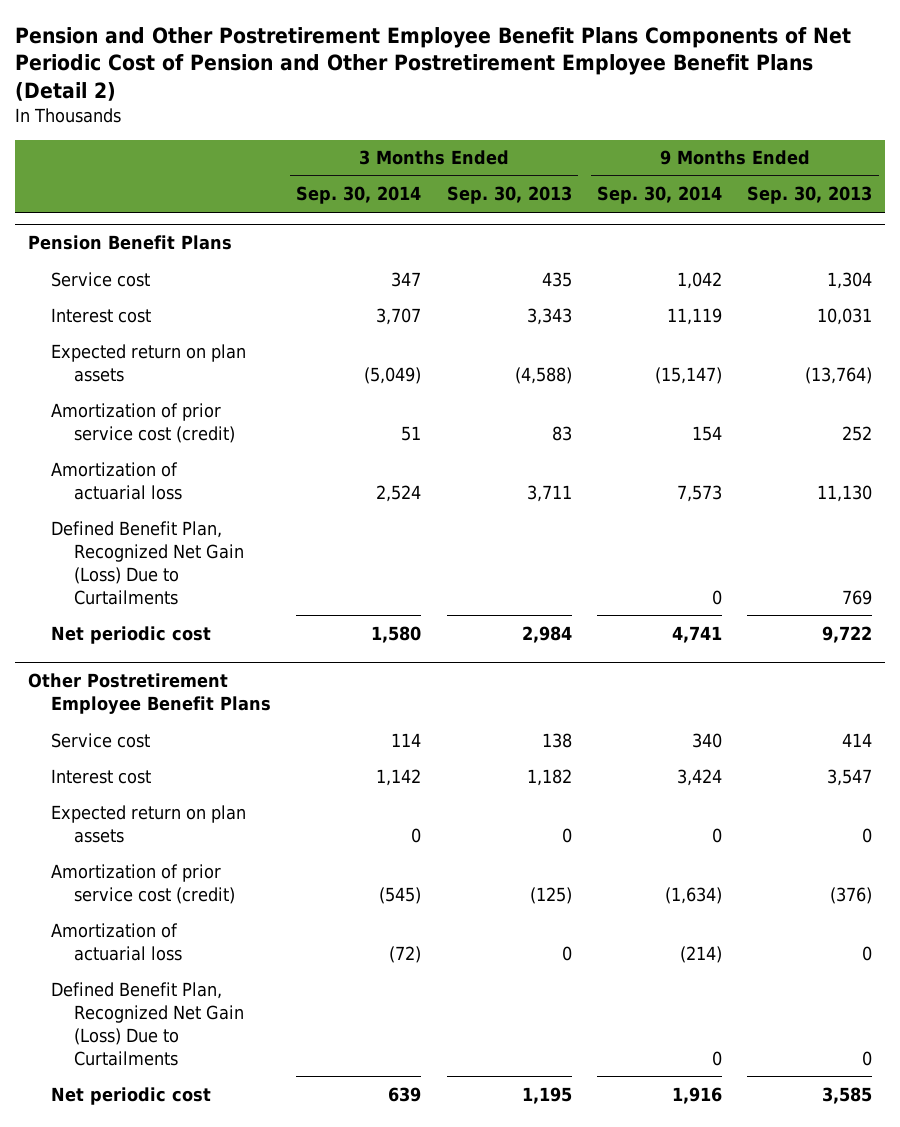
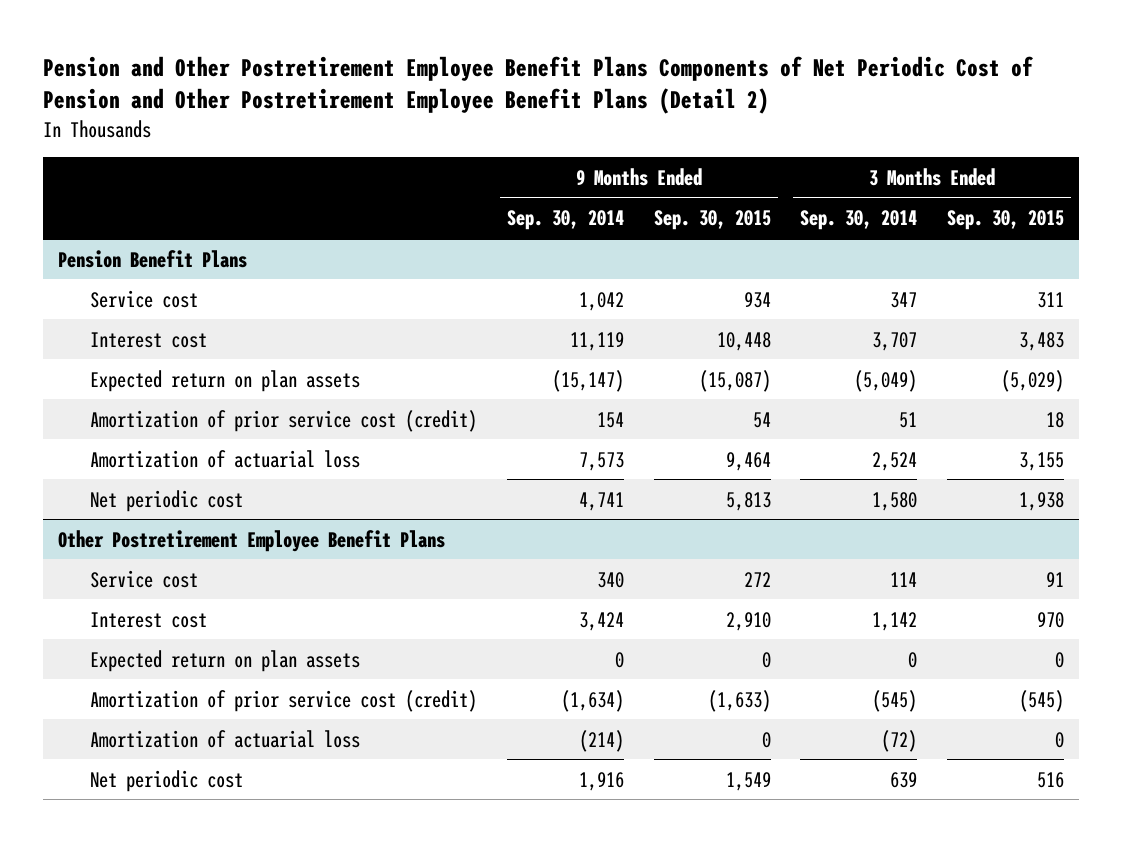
- | 3 Months Ended Sep. 30, 2014 | 3 Months Ended Sep. 30, 2013 | 9 Months Ended Sep. 30, 2014 | 9 Months Ended Sep. 30, 2013
+ | 9 Months Ended Sep. 30, 2014 | 9 Months Ended Sep. 30, 2015 | 3 Months Ended Sep. 30, 2014 | 3 Months Ended Sep. 30, 2015
@ Pension Benefit Plans
- Defined Benefit Plan, Recognized Net Gain (Loss) Due to Curtailments | | | 0 | 769
@ Other Postretirement Employee Benefit Plans
- Defined Benefit Plan, Recognized Net Gain (Loss) Due to Curtailments | | | 0 | 0

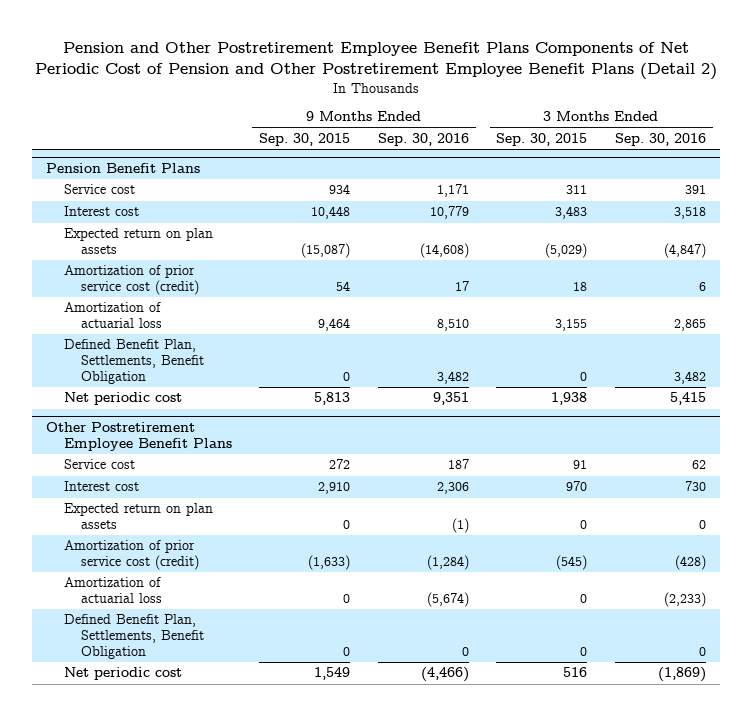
- | 9 Months Ended Sep. 30, 2014 | 9 Months Ended Sep. 30, 2015 | 3 Months Ended Sep. 30, 2014 | 3 Months Ended Sep. 30, 2015
+ | 9 Months Ended Sep. 30, 2015 | 9 Months Ended Sep. 30, 2016 | 3 Months Ended Sep. 30, 2015 | 3 Months Ended Sep. 30, 2016
@ Pension Benefit Plans
+ Defined Benefit Plan, Settlements, Benefit Obligation | 0 | 3,482 | 0 | 3,482
@ Other Postretirement Employee Benefit Plans
+ Defined Benefit Plan, Settlements, Benefit Obligation | 0 | 0 | 0 | 0

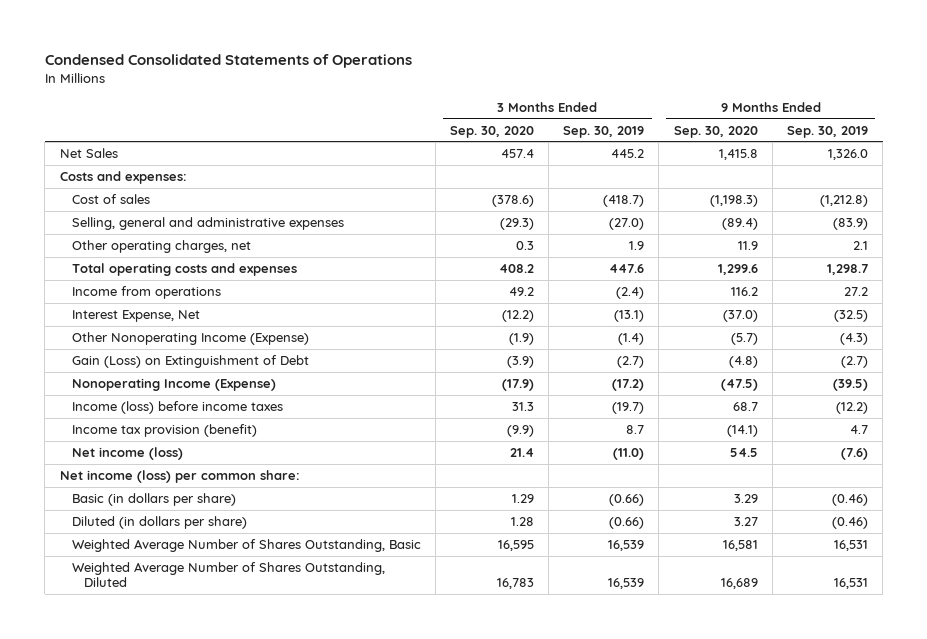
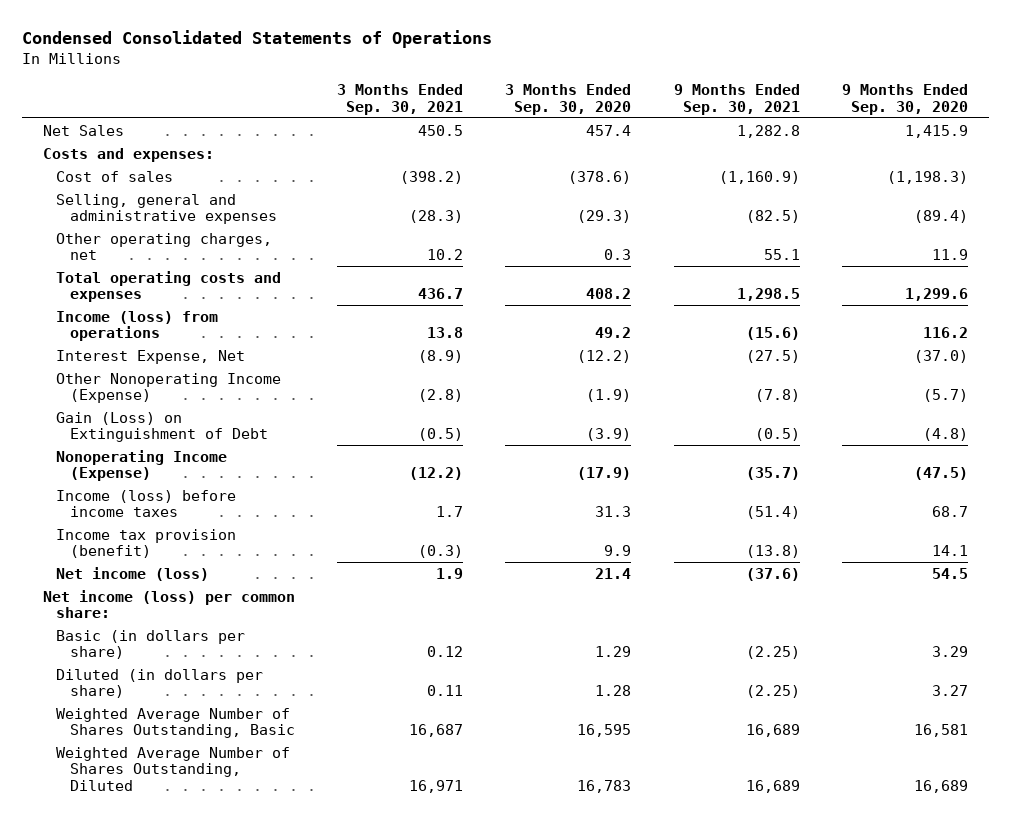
- | 3 Months Ended Sep. 30, 2020 | 3 Months Ended Sep. 30, 2019 | 9 Months Ended Sep. 30, 2020 | 9 Months Ended Sep. 30, 2019
+ | 3 Months Ended Sep. 30, 2021 | 3 Months Ended Sep. 30, 2020 | 9 Months Ended Sep. 30, 2021 | 9 Months Ended Sep. 30, 2020
- Net Sales | 457.4 | 445.2 | 1,415.8 | 1,326.0
+ Net Sales | 450.5 | 457.4 | 1,282.8 | 1,415.9
- Income from operations | 49.2 | (2.4) | 116.2 | 27.2
+ Income (loss) from operations | 13.8 | 49.2 | (15.6) | 116.2
- Income tax provision (benefit) | (9.9) | 8.7 | (14.1) | 4.7
+ Income tax provision (benefit) | (0.3) | 9.9 | (13.8) | 14.1

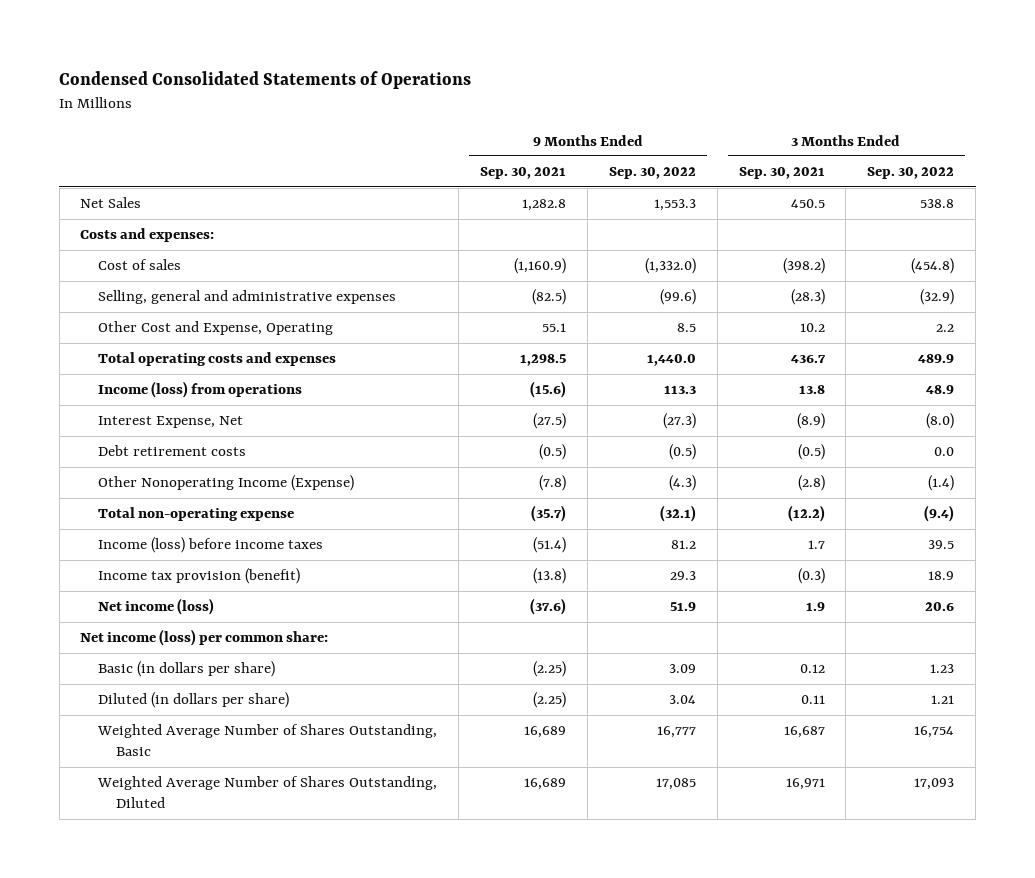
- | 3 Months Ended Sep. 30, 2021 | 3 Months Ended Sep. 30, 2020 | 9 Months Ended Sep. 30, 2021 | 9 Months Ended Sep. 30, 2020
+ | 9 Months Ended Sep. 30, 2021 | 9 Months Ended Sep. 30, 2022 | 3 Months Ended Sep. 30, 2021 | 3 Months Ended Sep. 30, 2022
- Other operating charges, net | 10.2 | 0.3 | 55.1 | 11.9
+ Other Cost and Expense, Operating | 55.1 | 8.5 | 10.2 | 2.2
+ Debt retirement costs | (0.5) | (0.5) | (0.5) | 0.0
- Gain (Loss) on Extinguishment of Debt | (0.5) | (3.9) | (0.5) | (4.8)
- Nonoperating Income (Expense) | (12.2) | (17.9) | (35.7) | (47.5)
+ Total non-operating expense | (35.7) | (32.1) | (12.2) | (9.4)

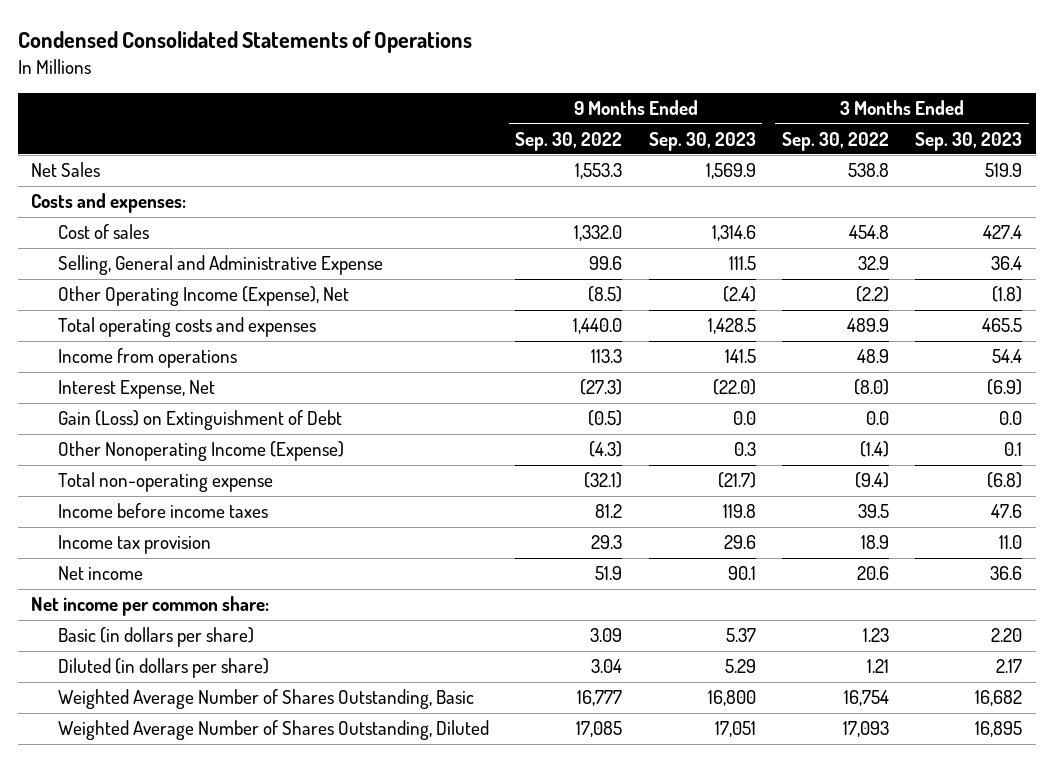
- | 9 Months Ended Sep. 30, 2021 | 9 Months Ended Sep. 30, 2022 | 3 Months Ended Sep. 30, 2021 | 3 Months Ended Sep. 30, 2022
+ | 9 Months Ended Sep. 30, 2022 | 9 Months Ended Sep. 30, 2023 | 3 Months Ended Sep. 30, 2022 | 3 Months Ended Sep. 30, 2023
- Cost of sales | (1,160.9) | (1,332.0) | (398.2) | (454.8)
- Selling, general and administrative expenses | (82.5) | (99.6) | (28.3) | (32.9)
- Other Cost and Expense, Operating | 55.1 | 8.5 | 10.2 | 2.2
+ Cost of sales | 1,332.0 | 1,314.6 | 454.8 | 427.4
+ Selling, General and Administrative Expense | 99.6 | 111.5 | 32.9 | 36.4
+ Other Operating Income (Expense), Net | (8.5) | (2.4) | (2.2) | (1.8)
- Income (loss) from operations | (15.6) | 113.3 | 13.8 | 48.9
+ Income from operations | 113.3 | 141.5 | 48.9 | 54.4
- Debt retirement costs | (0.5) | (0.5) | (0.5) | 0.0
+ Gain (Loss) on Extinguishment of Debt | (0.5) | 0.0 | 0.0 | 0.0
- Income (loss) before income taxes | (51.4) | 81.2 | 1.7 | 39.5
- Income tax provision (benefit) | (13.8) | 29.3 | (0.3) | 18.9
- Net income (loss) | (37.6) | 51.9 | 1.9 | 20.6
- Net income (loss) per common share:
+ Income before income taxes | 81.2 | 119.8 | 39.5 | 47.6
+ Income tax provision | 29.3 | 29.6 | 18.9 | 11.0
+ Net income | 51.9 | 90.1 | 20.6 | 36.6
+ Net income per common share:

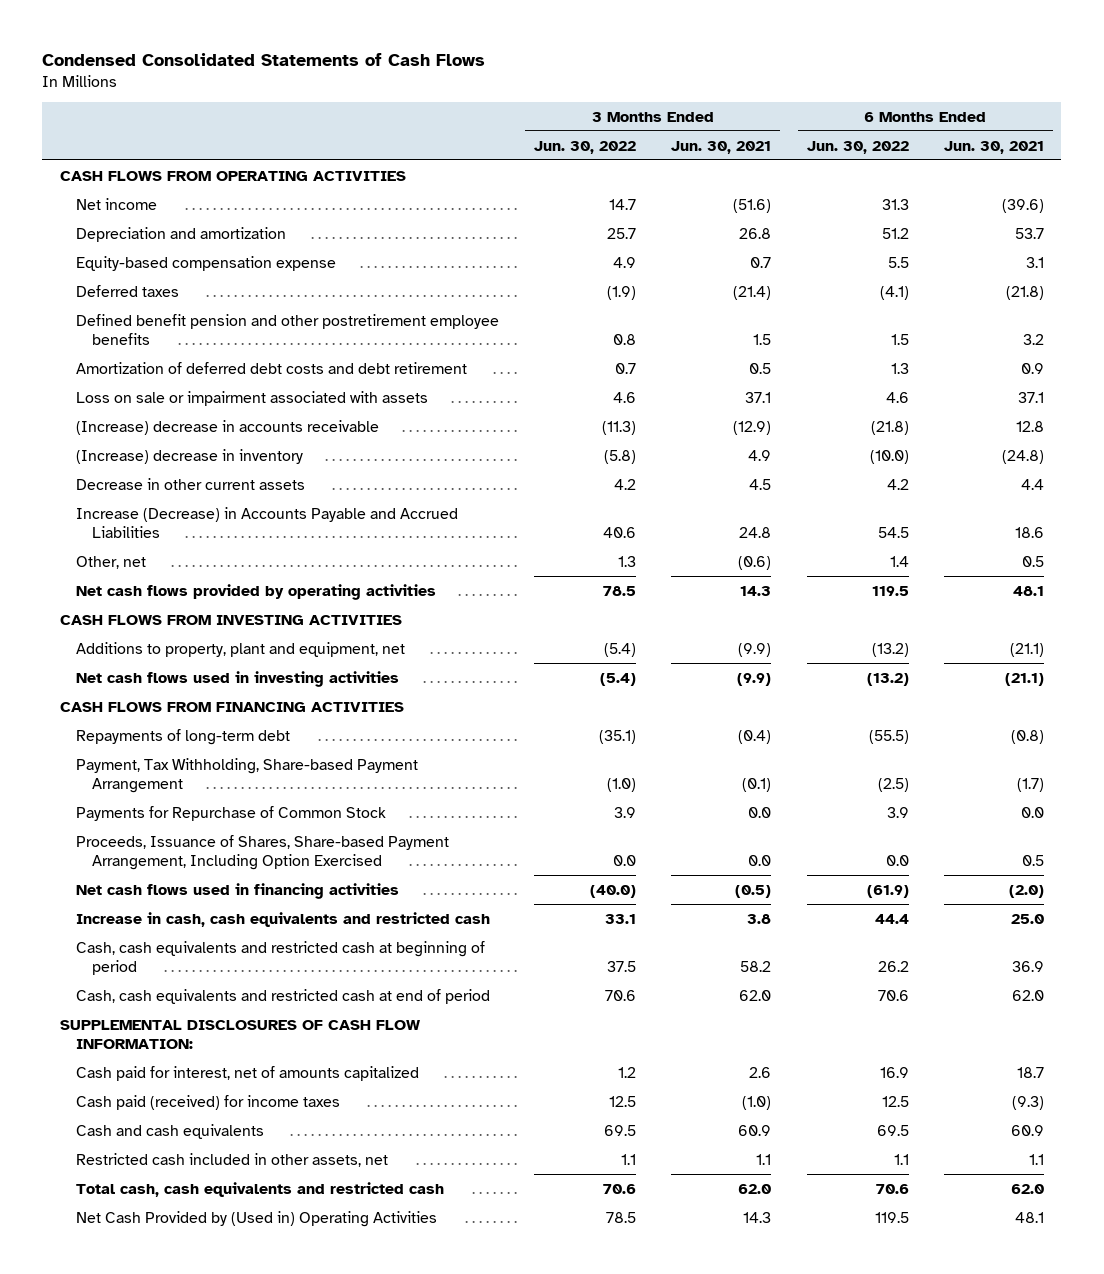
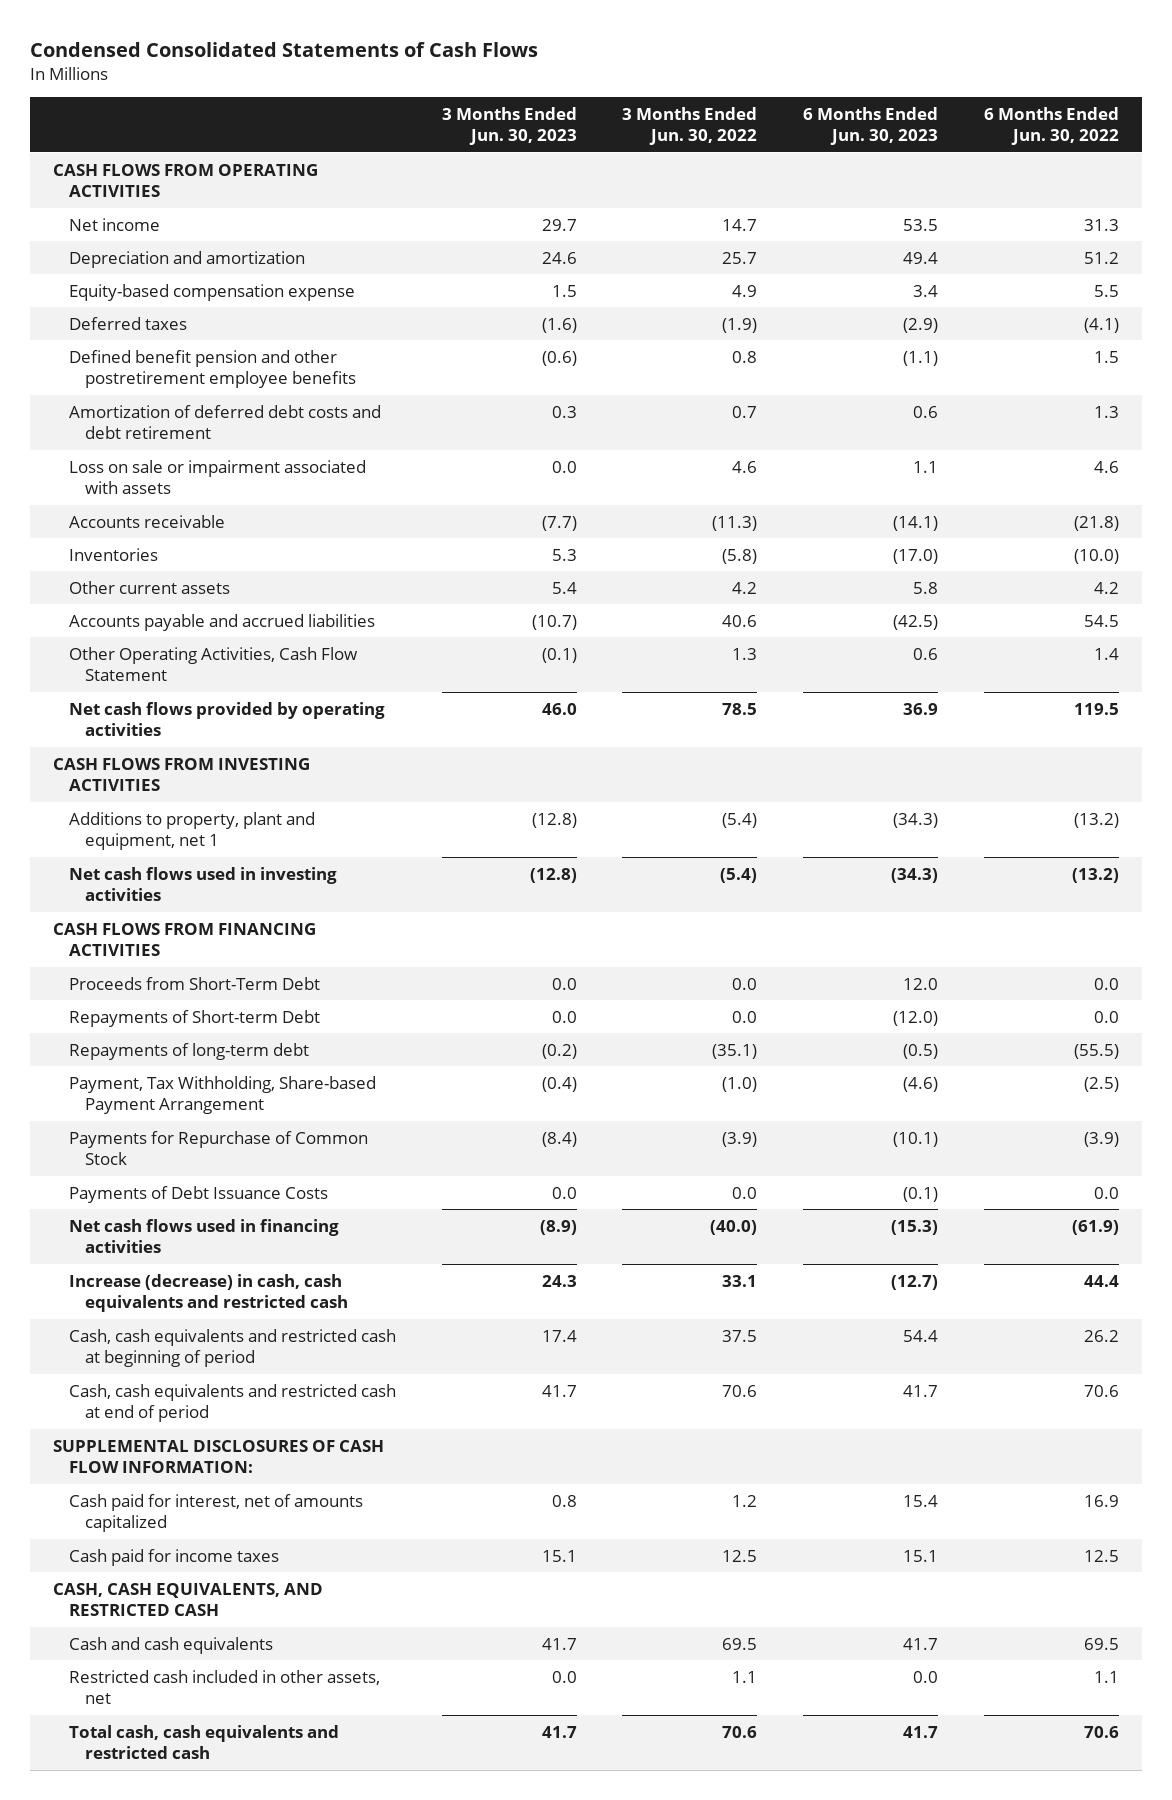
- | 3 Months Ended Jun. 30, 2022 | 3 Months Ended Jun. 30, 2021 | 6 Months Ended Jun. 30, 2022 | 6 Months Ended Jun. 30, 2021
+ | 3 Months Ended Jun. 30, 2023 | 3 Months Ended Jun. 30, 2022 | 6 Months Ended Jun. 30, 2023 | 6 Months Ended Jun. 30, 2022
- (Increase) decrease in accounts receivable | (11.3) | (12.9) | (21.8) | 12.8
- (Increase) decrease in inventory | (5.8) | 4.9 | (10.0) | (24.8)
- Decrease in other current assets | 4.2 | 4.5 | 4.2 | 4.4
- Increase (Decrease) in Accounts Payable and Accrued Liabilities | 40.6 | 24.8 | 54.5 | 18.6
- Other, net | 1.3 | (0.6) | 1.4 | 0.5
+ Accounts receivable | (7.7) | (11.3) | (14.1) | (21.8)
+ Inventories | 5.3 | (5.8) | (17.0) | (10.0)
+ Other current assets | 5.4 | 4.2 | 5.8 | 4.2
+ Accounts payable and accrued liabilities | (10.7) | 40.6 | (42.5) | 54.5
+ Other Operating Activities, Cash Flow Statement | (0.1) | 1.3 | 0.6 | 1.4
- Additions to property, plant and equipment, net | (5.4) | (9.9) | (13.2) | (21.1)
+ Additions to property, plant and equipment, net 1 | (12.8) | (5.4) | (34.3) | (13.2)
+ Proceeds from Short-Term Debt | 0.0 | 0.0 | 12.0 | 0.0
+ Repayments of Short-term Debt | 0.0 | 0.0 | (12.0) | 0.0
- Payments for Repurchase of Common Stock | 3.9 | 0.0 | 3.9 | 0.0
- Proceeds, Issuance of Shares, Share-based Payment Arrangement, Including Option Exercised | 0.0 | 0.0 | 0.0 | 0.5
+ Payments for Repurchase of Common Stock | (8.4) | (3.9) | (10.1) | (3.9)
+ Payments of Debt Issuance Costs | 0.0 | 0.0 | (0.1) | 0.0
- Increase in cash, cash equivalents and restricted cash | 33.1 | 3.8 | 44.4 | 25.0
+ Increase (decrease) in cash, cash equivalents and restricted cash | 24.3 | 33.1 | (12.7) | 44.4
- Cash paid (received) for income taxes | 12.5 | (1.0) | 12.5 | (9.3)
+ Cash paid for income taxes | 15.1 | 12.5 | 15.1 | 12.5
+ CASH, CASH EQUIVALENTS, AND RESTRICTED CASH
- Net Cash Provided by (Used in) Operating Activities | 78.5 | 14.3 | 119.5 | 48.1

